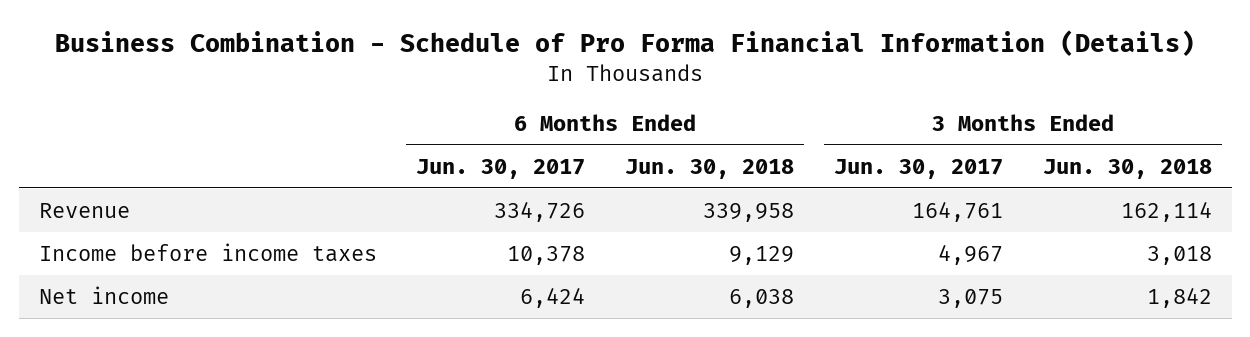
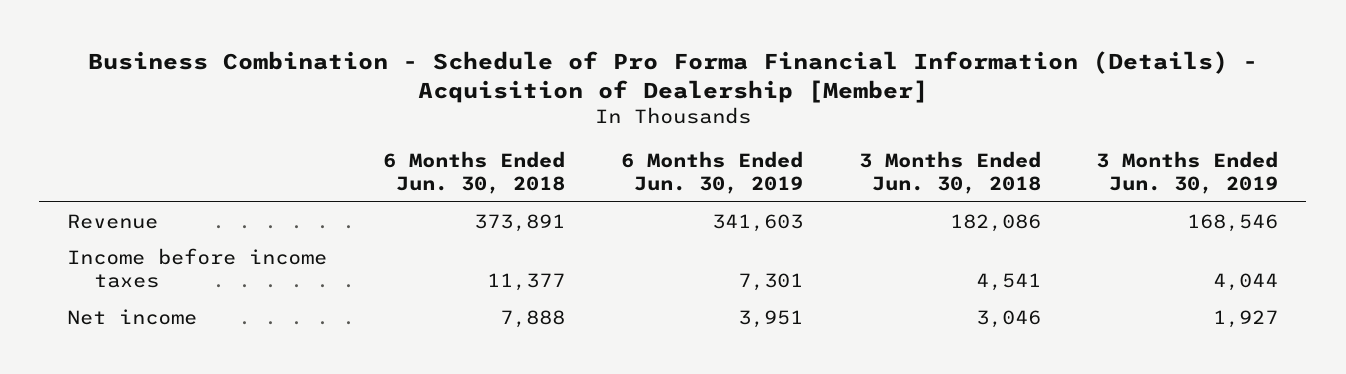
- Business Combination - Schedule of Pro Forma Financial Information (Details)
+ Business Combination - Schedule of Pro Forma Financial Information (Details) - Acquisition of Dealership [Member]
- | 6 Months Ended Jun. 30, 2017 | 6 Months Ended Jun. 30, 2018 | 3 Months Ended Jun. 30, 2017 | 3 Months Ended Jun. 30, 2018
+ | 6 Months Ended Jun. 30, 2018 | 6 Months Ended Jun. 30, 2019 | 3 Months Ended Jun. 30, 2018 | 3 Months Ended Jun. 30, 2019
- Revenue | 334,726 | 339,958 | 164,761 | 162,114
- Income before income taxes | 10,378 | 9,129 | 4,967 | 3,018
- Net income | 6,424 | 6,038 | 3,075 | 1,842
+ Revenue | 373,891 | 341,603 | 182,086 | 168,546
+ Income before income taxes | 11,377 | 7,301 | 4,541 | 4,044
+ Net income | 7,888 | 3,951 | 3,046 | 1,927

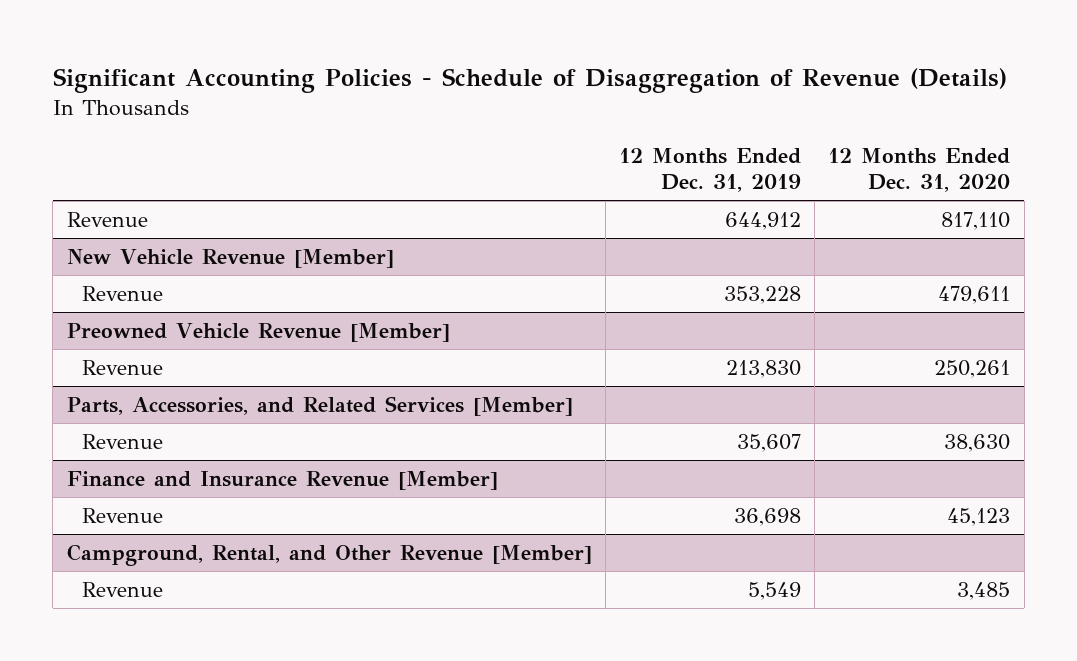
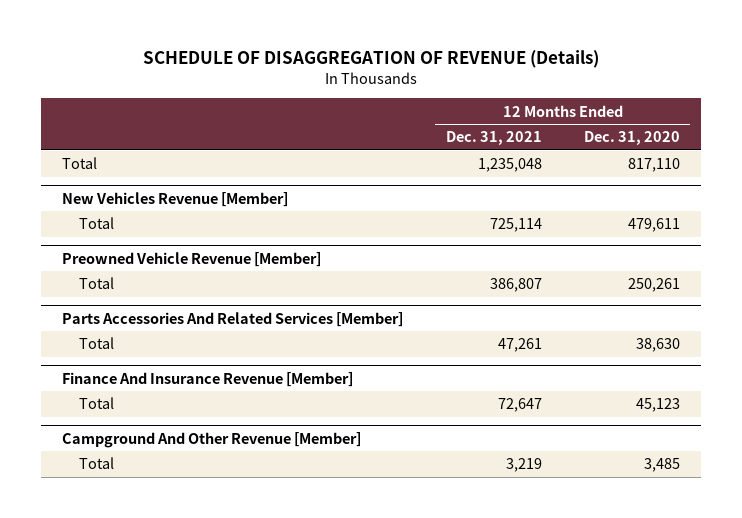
- Significant Accounting Policies - Schedule of Disaggregation of Revenue (Details)
+ SCHEDULE OF DISAGGREGATION OF REVENUE (Details)
- | 12 Months Ended Dec. 31, 2019 | 12 Months Ended Dec. 31, 2020
+ | 12 Months Ended Dec. 31, 2021 | 12 Months Ended Dec. 31, 2020
- Revenue | 644,912 | 817,110
- New Vehicle Revenue [Member]
- Revenue | 353,228 | 479,611
+ Total | 1,235,048 | 817,110
+ New Vehicles Revenue [Member]
+ Total | 725,114 | 479,611
@ Preowned Vehicle Revenue [Member]
- Revenue | 213,830 | 250,261
- Parts, Accessories, and Related Services [Member]
- Revenue | 35,607 | 38,630
- Finance and Insurance Revenue [Member]
- Revenue | 36,698 | 45,123
- Campground, Rental, and Other Revenue [Member]
- Revenue | 5,549 | 3,485
@ Preowned Vehicle Revenue [Member]
+ Total | 386,807 | 250,261
+ Parts Accessories And Related Services [Member]
+ Total | 47,261 | 38,630
+ Finance And Insurance Revenue [Member]
+ Total | 72,647 | 45,123
+ Campground And Other Revenue [Member]
+ Total | 3,219 | 3,485

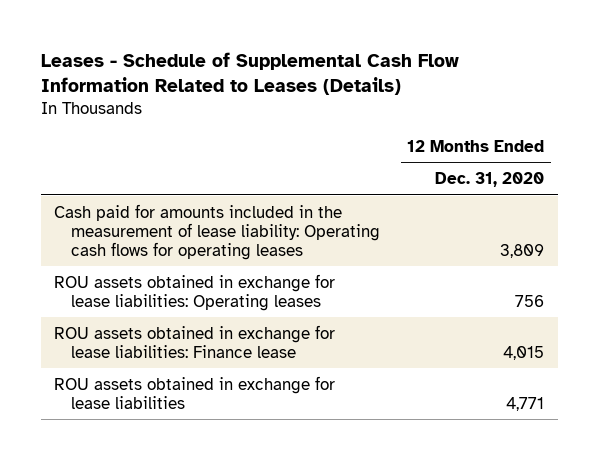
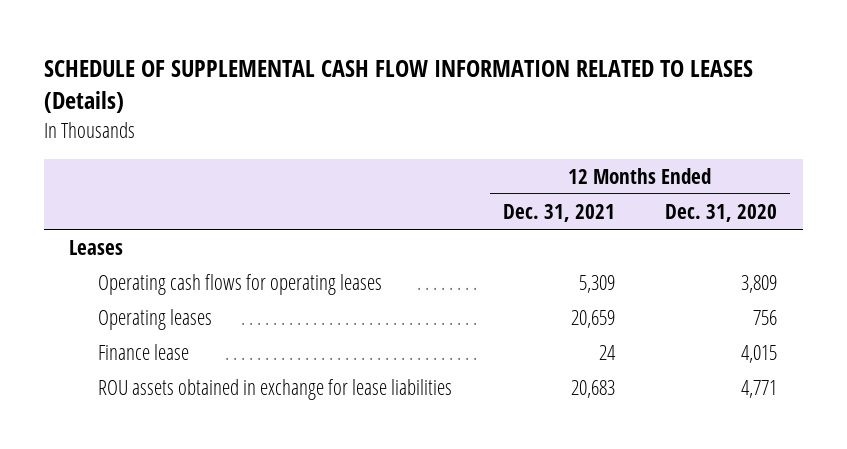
- Leases - Schedule of Supplemental Cash Flow Information Related to Leases (Details)
+ SCHEDULE OF SUPPLEMENTAL CASH FLOW INFORMATION RELATED TO LEASES (Details)
- | 12 Months Ended Dec. 31, 2020
+ | 12 Months Ended Dec. 31, 2021 | 12 Months Ended Dec. 31, 2020
- Cash paid for amounts included in the measurement of lease liability: Operating cash flows for operating leases | 3,809
- ROU assets obtained in exchange for lease liabilities: Operating leases | 756
- ROU assets obtained in exchange for lease liabilities: Finance lease | 4,015
+ Leases
+ Operating cash flows for operating leases | 5,309 | 3,809
+ Operating leases | 20,659 | 756
+ Finance lease | 24 | 4,015

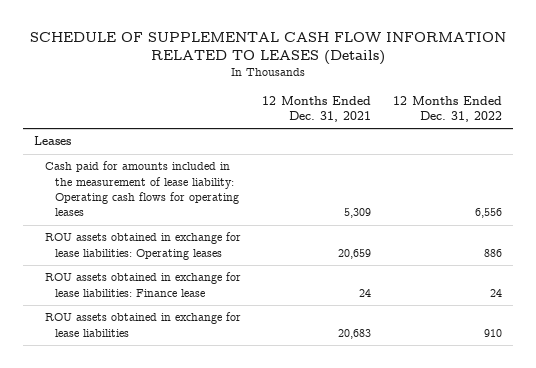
- | 12 Months Ended Dec. 31, 2021 | 12 Months Ended Dec. 31, 2020
+ | 12 Months Ended Dec. 31, 2021 | 12 Months Ended Dec. 31, 2022
- Operating cash flows for operating leases | 5,309 | 3,809
- Operating leases | 20,659 | 756
- Finance lease | 24 | 4,015
+ Cash paid for amounts included in the measurement of lease liability: Operating cash flows for operating leases | 5,309 | 6,556
+ ROU assets obtained in exchange for lease liabilities: Operating leases | 20,659 | 886
+ ROU assets obtained in exchange for lease liabilities: Finance lease | 24 | 24

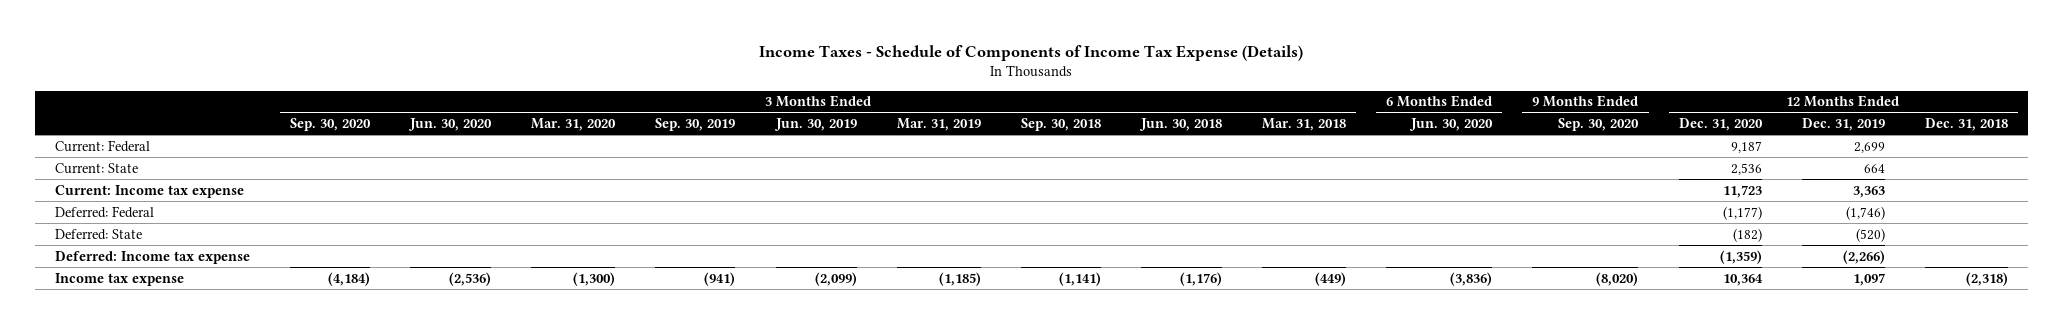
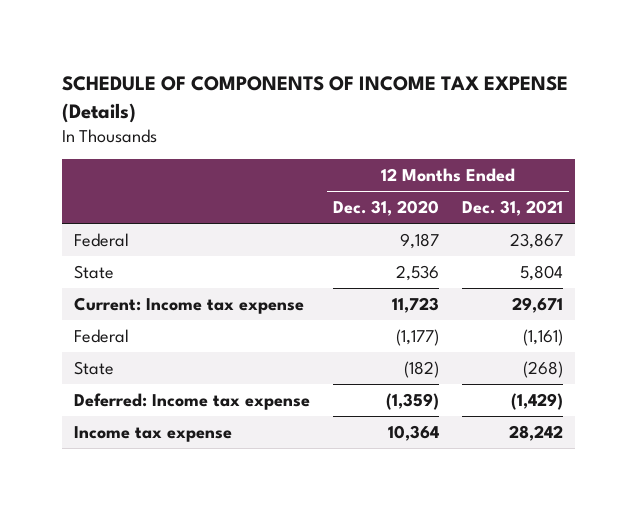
- Income Taxes - Schedule of Components of Income Tax Expense (Details)
+ SCHEDULE OF COMPONENTS OF INCOME TAX EXPENSE (Details)
- | 3 Months Ended Sep. 30, 2020 | 3 Months Ended Jun. 30, 2020 | 3 Months Ended Mar. 31, 2020 | 3 Months Ended Sep. 30, 2019 | 3 Months Ended Jun. 30, 2019 | 3 Months Ended Mar. 31, 2019 | 3 Months Ended Sep. 30, 2018 | 3 Months Ended Jun. 30, 2018 | 3 Months Ended Mar. 31, 2018 | 6 Months Ended Jun. 30, 2020 | 9 Months Ended Sep. 30, 2020 | 12 Months Ended Dec. 31, 2020 | 12 Months Ended Dec. 31, 2019 | 12 Months Ended Dec. 31, 2018
+ | 12 Months Ended Dec. 31, 2020 | 12 Months Ended Dec. 31, 2021
- Current: Federal | | | | | | | | | | | | 9,187 | 2,699 |
- Current: State | | | | | | | | | | | | 2,536 | 664 |
+ Federal | 9,187 | 23,867
+ State | 2,536 | 5,804
- Deferred: Federal | | | | | | | | | | | | (1,177) | (1,746) |
- Deferred: State | | | | | | | | | | | | (182) | (520) |
+ Federal | (1,177) | (1,161)
+ State | (182) | (268)

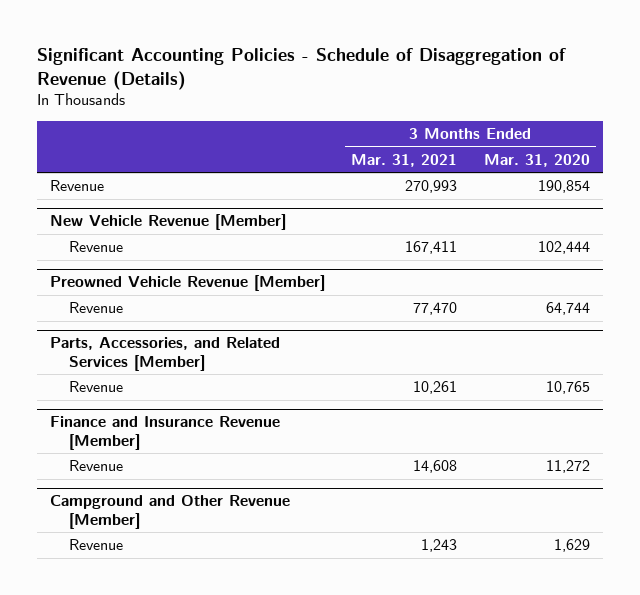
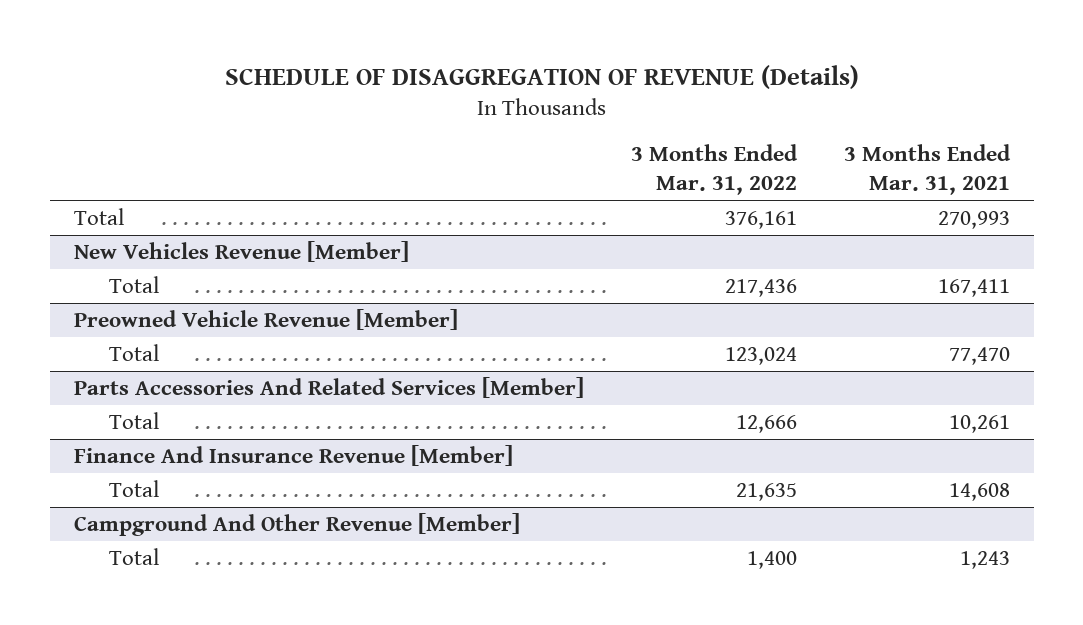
- Significant Accounting Policies - Schedule of Disaggregation of Revenue (Details)
+ SCHEDULE OF DISAGGREGATION OF REVENUE (Details)
- | 3 Months Ended Mar. 31, 2021 | 3 Months Ended Mar. 31, 2020
+ | 3 Months Ended Mar. 31, 2022 | 3 Months Ended Mar. 31, 2021
- Revenue | 270,993 | 190,854
- New Vehicle Revenue [Member]
- Revenue | 167,411 | 102,444
+ Total | 376,161 | 270,993
+ New Vehicles Revenue [Member]
+ Total | 217,436 | 167,411
@ Preowned Vehicle Revenue [Member]
- Revenue | 77,470 | 64,744
- Parts, Accessories, and Related Services [Member]
- Revenue | 10,261 | 10,765
- Finance and Insurance Revenue [Member]
- Revenue | 14,608 | 11,272
- Campground and Other Revenue [Member]
- Revenue | 1,243 | 1,629
@ Preowned Vehicle Revenue [Member]
+ Total | 123,024 | 77,470
+ Parts Accessories And Related Services [Member]
+ Total | 12,666 | 10,261
+ Finance And Insurance Revenue [Member]
+ Total | 21,635 | 14,608
+ Campground And Other Revenue [Member]
+ Total | 1,400 | 1,243

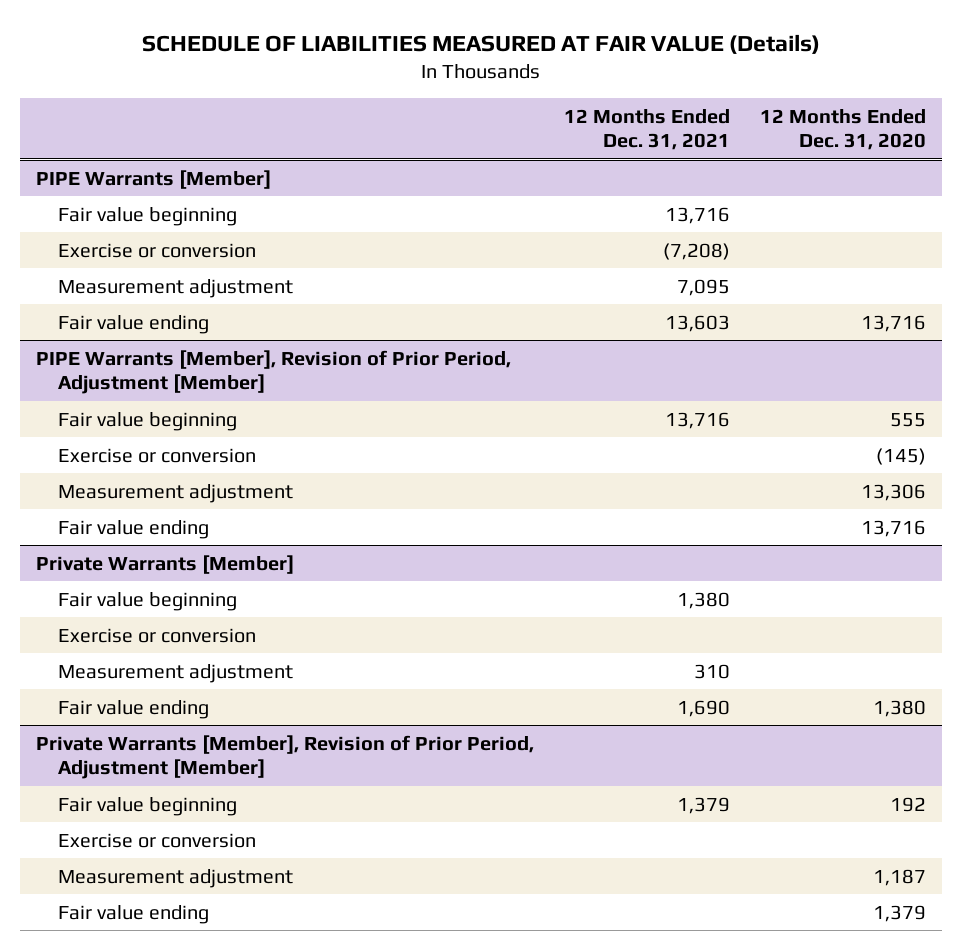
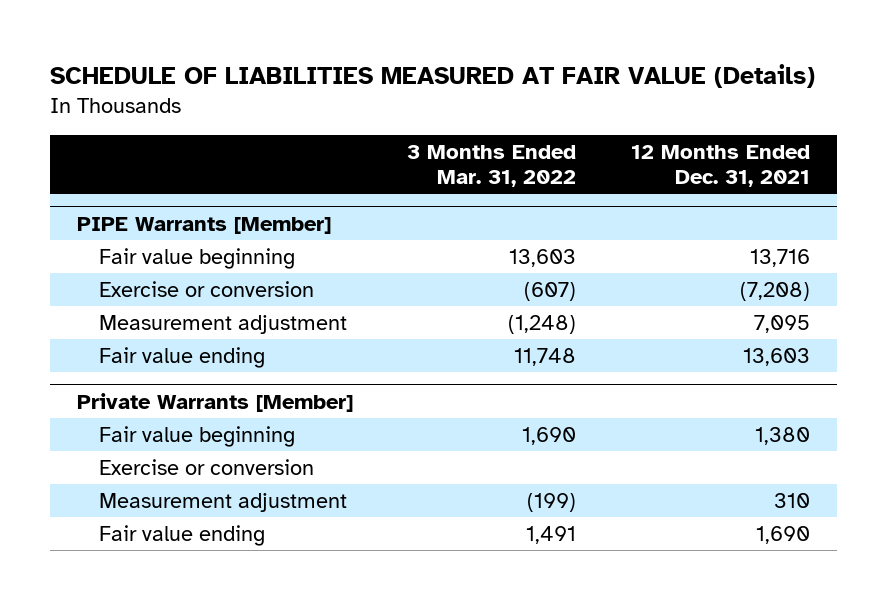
- | 12 Months Ended Dec. 31, 2021 | 12 Months Ended Dec. 31, 2020
+ | 3 Months Ended Mar. 31, 2022 | 12 Months Ended Dec. 31, 2021
- PIPE Warrants [Member], Revision of Prior Period, Adjustment [Member]
- Fair value beginning | 13,716 | 555
- Exercise or conversion | | (145)
- Measurement adjustment | | 13,306
- Fair value ending | | 13,716
- Private Warrants [Member], Revision of Prior Period, Adjustment [Member]
- Fair value beginning | 1,379 | 192
- Exercise or conversion
- Measurement adjustment | | 1,187
- Fair value ending | | 1,379

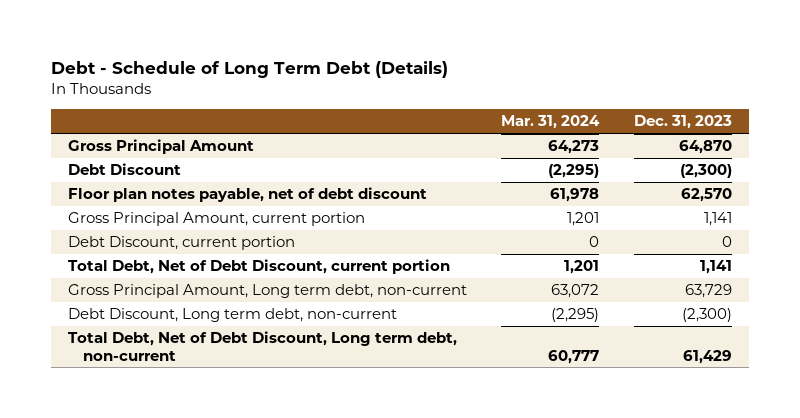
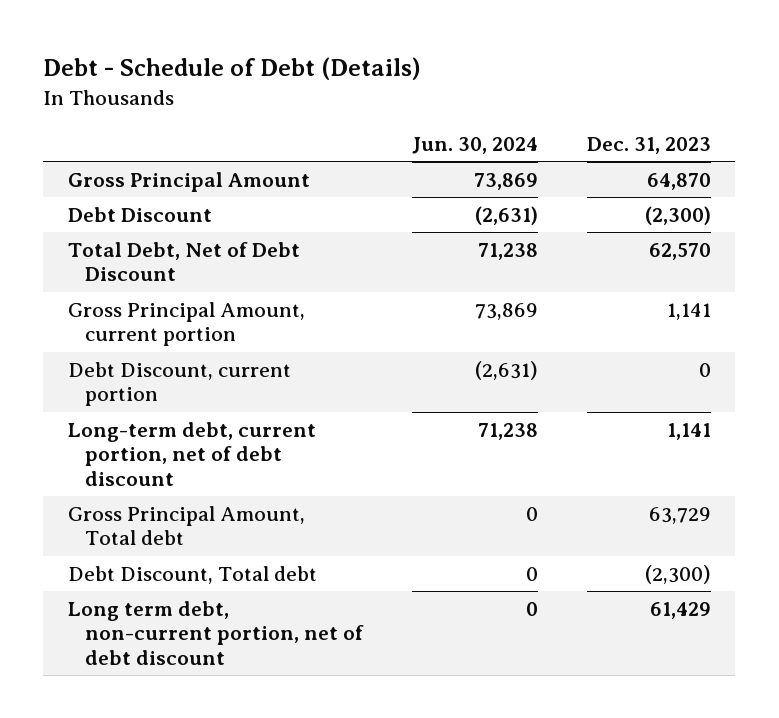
- Debt - Schedule of Long Term Debt (Details)
+ Debt - Schedule of Debt (Details)
- | Mar. 31, 2024 | Dec. 31, 2023
+ | Jun. 30, 2024 | Dec. 31, 2023
- Floor plan notes payable, net of debt discount | 61,978 | 62,570
+ Total Debt, Net of Debt Discount | 71,238 | 62,570
- Total Debt, Net of Debt Discount, current portion | 1,201 | 1,141
- Gross Principal Amount, Long term debt, non-current | 63,072 | 63,729
- Debt Discount, Long term debt, non-current | (2,295) | (2,300)
- Total Debt, Net of Debt Discount, Long term debt, non-current | 60,777 | 61,429
+ Long-term debt, current portion, net of debt discount | 71,238 | 1,141
+ Gross Principal Amount, Total debt | 0 | 63,729
+ Debt Discount, Total debt | 0 | (2,300)
+ Long term debt, non-current portion, net of debt discount | 0 | 61,429

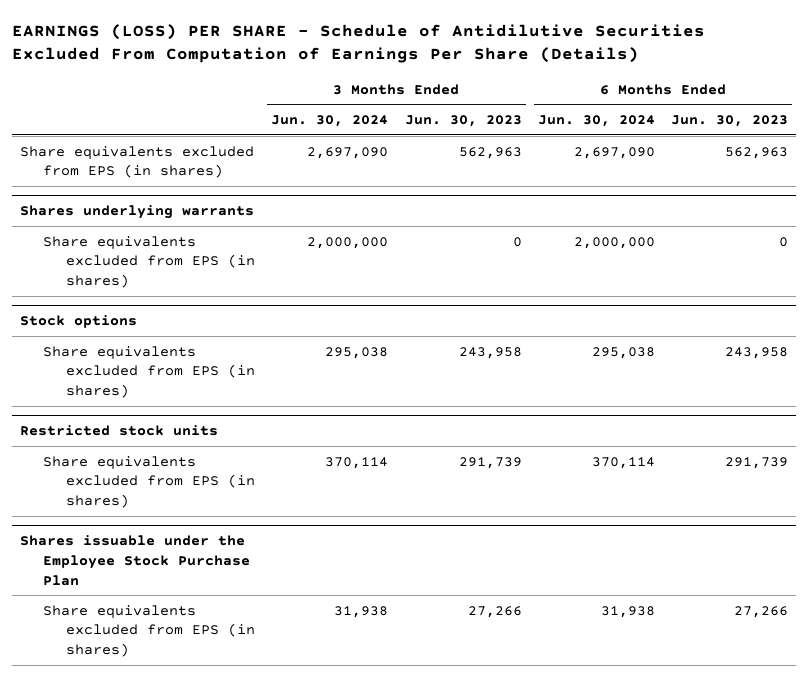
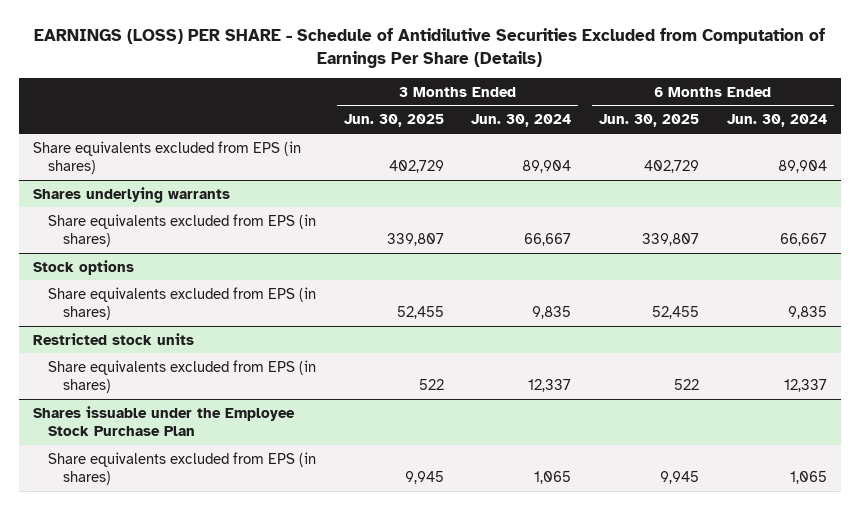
- EARNINGS (LOSS) PER SHARE - Schedule of Antidilutive Securities Excluded From Computation of Earnings Per Share (Details)
+ EARNINGS (LOSS) PER SHARE - Schedule of Antidilutive Securities Excluded from Computation of Earnings Per Share (Details)
- | 3 Months Ended Jun. 30, 2024 | 3 Months Ended Jun. 30, 2023 | 6 Months Ended Jun. 30, 2024 | 6 Months Ended Jun. 30, 2023
+ | 3 Months Ended Jun. 30, 2025 | 3 Months Ended Jun. 30, 2024 | 6 Months Ended Jun. 30, 2025 | 6 Months Ended Jun. 30, 2024
- Share equivalents excluded from EPS (in shares) | 2,697,090 | 562,963 | 2,697,090 | 562,963
+ Share equivalents excluded from EPS (in shares) | 402,729 | 89,904 | 402,729 | 89,904
@ Shares underlying warrants
- Share equivalents excluded from EPS (in shares) | 2,000,000 | 0 | 2,000,000 | 0
+ Share equivalents excluded from EPS (in shares) | 339,807 | 66,667 | 339,807 | 66,667
@ Stock options
- Share equivalents excluded from EPS (in shares) | 295,038 | 243,958 | 295,038 | 243,958
+ Share equivalents excluded from EPS (in shares) | 52,455 | 9,835 | 52,455 | 9,835
@ Restricted stock units
- Share equivalents excluded from EPS (in shares) | 370,114 | 291,739 | 370,114 | 291,739
+ Share equivalents excluded from EPS (in shares) | 522 | 12,337 | 522 | 12,337
@ Shares issuable under the Employee Stock Purchase Plan
- Share equivalents excluded from EPS (in shares) | 31,938 | 27,266 | 31,938 | 27,266
+ Share equivalents excluded from EPS (in shares) | 9,945 | 1,065 | 9,945 | 1,065

